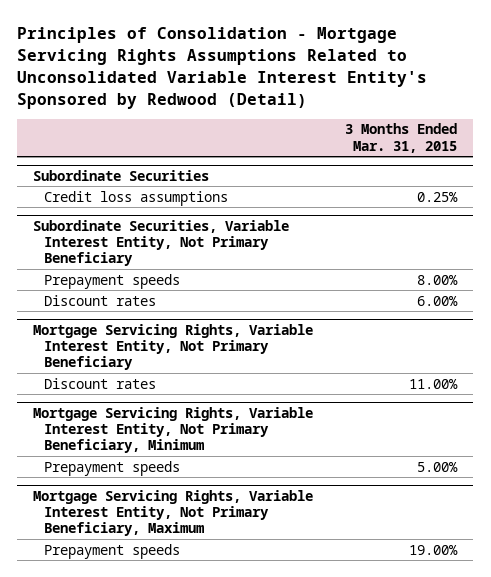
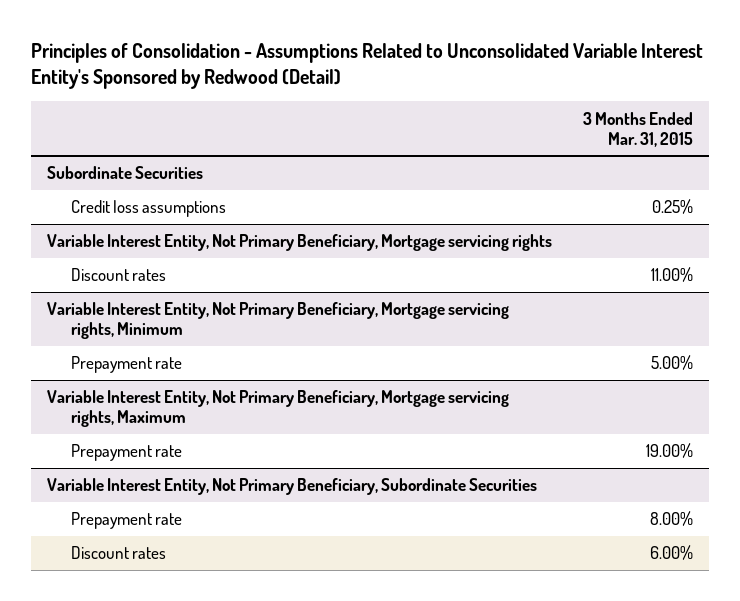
- Principles of Consolidation - Mortgage Servicing Rights Assumptions Related to Unconsolidated Variable Interest Entity's Sponsored by Redwood (Detail)
+ Principles of Consolidation - Assumptions Related to Unconsolidated Variable Interest Entity's Sponsored by Redwood (Detail)
- Subordinate Securities, Variable Interest Entity, Not Primary Beneficiary
- Prepayment speeds | 8.00%
- Discount rates | 6.00%
- Mortgage Servicing Rights, Variable Interest Entity, Not Primary Beneficiary
+ Variable Interest Entity, Not Primary Beneficiary, Mortgage servicing rights
- Mortgage Servicing Rights, Variable Interest Entity, Not Primary Beneficiary, Minimum
- Prepayment speeds | 5.00%
- Mortgage Servicing Rights, Variable Interest Entity, Not Primary Beneficiary, Maximum
- Prepayment speeds | 19.00%
+ Variable Interest Entity, Not Primary Beneficiary, Mortgage servicing rights, Minimum
+ Prepayment rate | 5.00%
+ Variable Interest Entity, Not Primary Beneficiary, Mortgage servicing rights, Maximum
+ Prepayment rate | 19.00%
+ Variable Interest Entity, Not Primary Beneficiary, Subordinate Securities
+ Prepayment rate | 8.00%
+ Discount rates | 6.00%

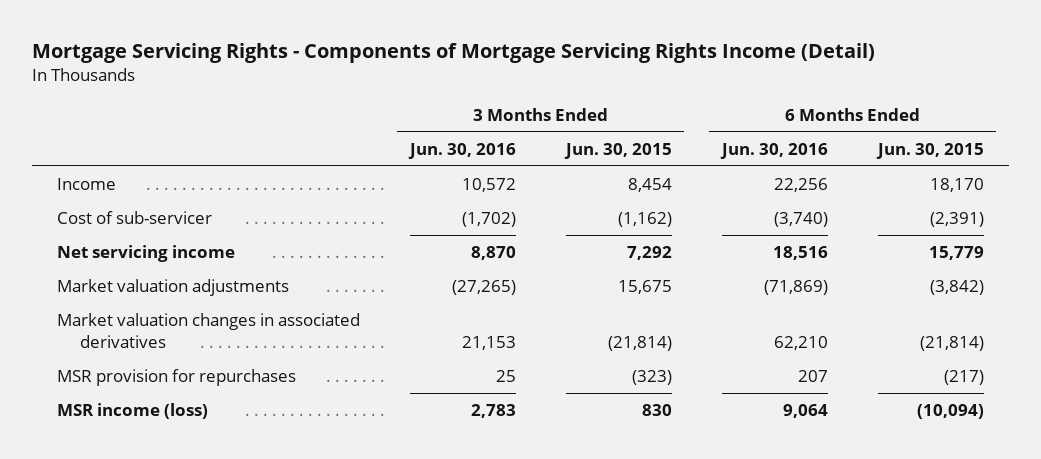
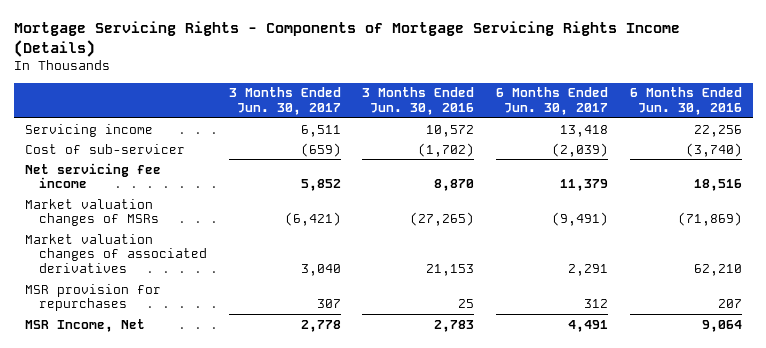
- Mortgage Servicing Rights - Components of Mortgage Servicing Rights Income (Detail)
+ Mortgage Servicing Rights - Components of Mortgage Servicing Rights Income (Details)
- | 3 Months Ended Jun. 30, 2016 | 3 Months Ended Jun. 30, 2015 | 6 Months Ended Jun. 30, 2016 | 6 Months Ended Jun. 30, 2015
+ | 3 Months Ended Jun. 30, 2017 | 3 Months Ended Jun. 30, 2016 | 6 Months Ended Jun. 30, 2017 | 6 Months Ended Jun. 30, 2016
- Income | 10,572 | 8,454 | 22,256 | 18,170
+ Servicing income | 6,511 | 10,572 | 13,418 | 22,256
- Net servicing income | 8,870 | 7,292 | 18,516 | 15,779
- Market valuation adjustments | (27,265) | 15,675 | (71,869) | (3,842)
- Market valuation changes in associated derivatives | 21,153 | (21,814) | 62,210 | (21,814)
+ Net servicing fee income | 5,852 | 8,870 | 11,379 | 18,516
+ Market valuation changes of MSRs | (6,421) | (27,265) | (9,491) | (71,869)
+ Market valuation changes of associated derivatives | 3,040 | 21,153 | 2,291 | 62,210
- MSR income (loss) | 2,783 | 830 | 9,064 | (10,094)
+ MSR Income, Net | 2,778 | 2,783 | 4,491 | 9,064

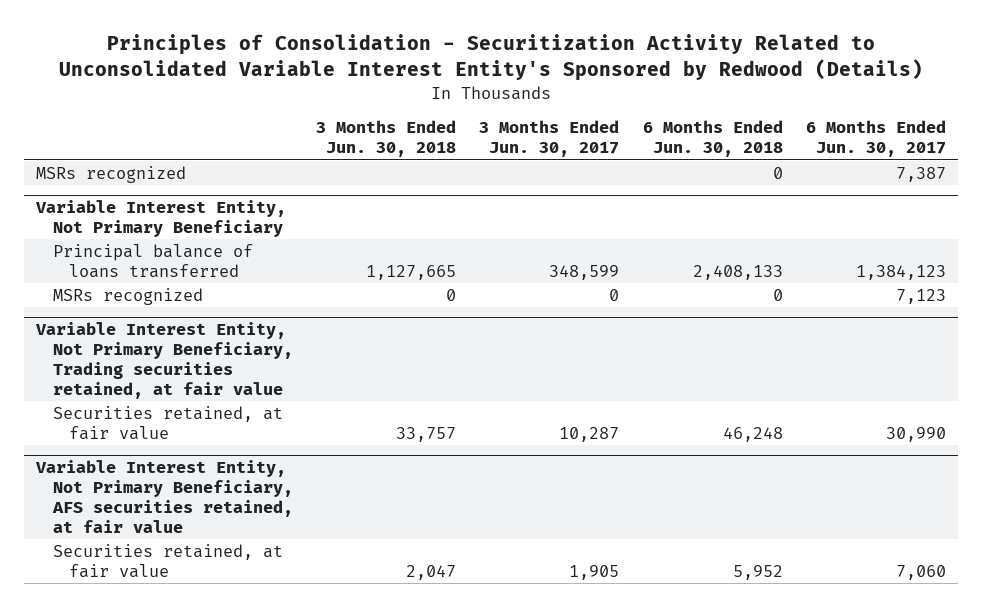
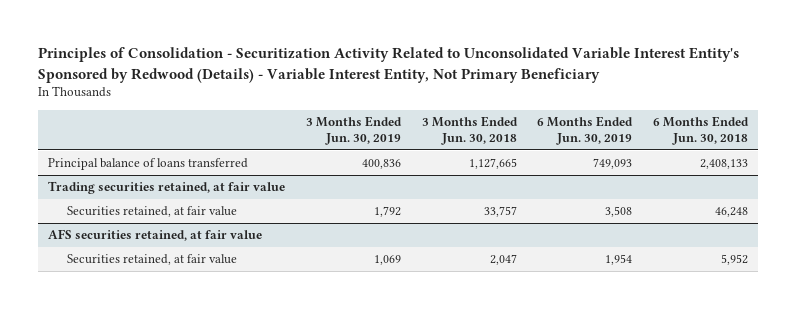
- Principles of Consolidation - Securitization Activity Related to Unconsolidated Variable Interest Entity's Sponsored by Redwood (Details)
+ Principles of Consolidation - Securitization Activity Related to Unconsolidated Variable Interest Entity's Sponsored by Redwood (Details) - Variable Interest Entity, Not Primary Beneficiary
- | 3 Months Ended Jun. 30, 2018 | 3 Months Ended Jun. 30, 2017 | 6 Months Ended Jun. 30, 2018 | 6 Months Ended Jun. 30, 2017
+ | 3 Months Ended Jun. 30, 2019 | 3 Months Ended Jun. 30, 2018 | 6 Months Ended Jun. 30, 2019 | 6 Months Ended Jun. 30, 2018
- MSRs recognized | | | 0 | 7,387
- Variable Interest Entity, Not Primary Beneficiary
- MSRs recognized | 0 | 0 | 0 | 7,123
- Variable Interest Entity, Not Primary Beneficiary, Trading securities retained, at fair value
+ Trading securities retained, at fair value
- Variable Interest Entity, Not Primary Beneficiary, AFS securities retained, at fair value
+ AFS securities retained, at fair value

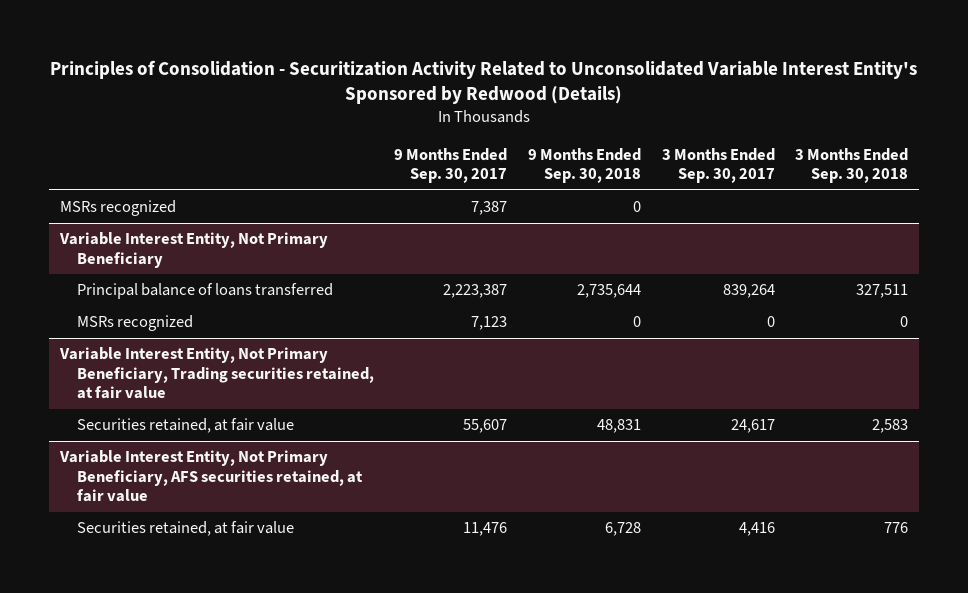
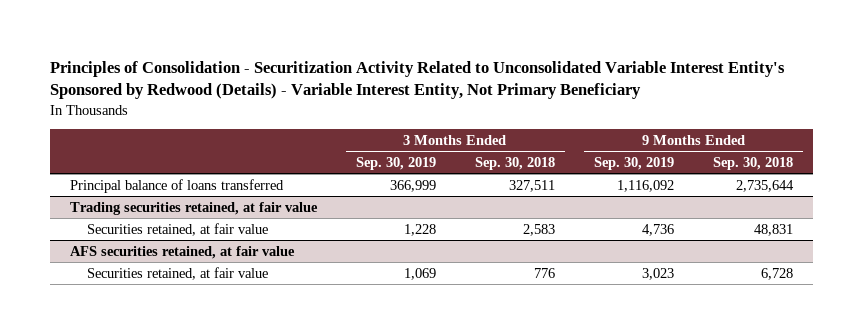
- Principles of Consolidation - Securitization Activity Related to Unconsolidated Variable Interest Entity's Sponsored by Redwood (Details)
+ Principles of Consolidation - Securitization Activity Related to Unconsolidated Variable Interest Entity's Sponsored by Redwood (Details) - Variable Interest Entity, Not Primary Beneficiary
- | 9 Months Ended Sep. 30, 2017 | 9 Months Ended Sep. 30, 2018 | 3 Months Ended Sep. 30, 2017 | 3 Months Ended Sep. 30, 2018
+ | 3 Months Ended Sep. 30, 2019 | 3 Months Ended Sep. 30, 2018 | 9 Months Ended Sep. 30, 2019 | 9 Months Ended Sep. 30, 2018
- MSRs recognized | 7,387 | 0 | |
- Variable Interest Entity, Not Primary Beneficiary
- MSRs recognized | 7,123 | 0 | 0 | 0
- Variable Interest Entity, Not Primary Beneficiary, Trading securities retained, at fair value
+ Trading securities retained, at fair value
- Variable Interest Entity, Not Primary Beneficiary, AFS securities retained, at fair value
+ AFS securities retained, at fair value

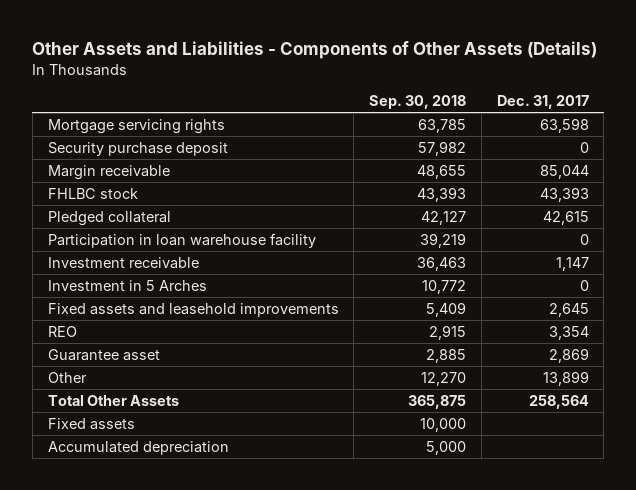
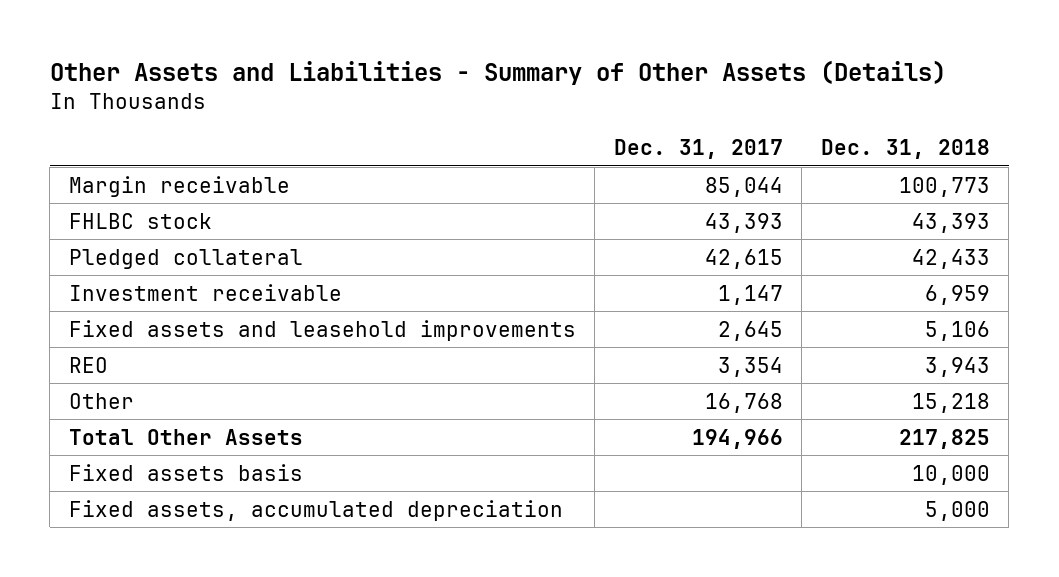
- Other Assets and Liabilities - Components of Other Assets (Details)
+ Other Assets and Liabilities - Summary of Other Assets (Details)
- | Sep. 30, 2018 | Dec. 31, 2017
+ | Dec. 31, 2017 | Dec. 31, 2018
- Mortgage servicing rights | 63,785 | 63,598
- Security purchase deposit | 57,982 | 0
- Participation in loan warehouse facility | 39,219 | 0
- Investment in 5 Arches | 10,772 | 0
- Guarantee asset | 2,885 | 2,869
- Other | 12,270 | 13,899
- Total Other Assets | 365,875 | 258,564
- Fixed assets | 10,000 |
- Accumulated depreciation | 5,000 |
+ Other | 16,768 | 15,218
+ Total Other Assets | 194,966 | 217,825
+ Fixed assets basis | | 10,000
+ Fixed assets, accumulated depreciation | | 5,000

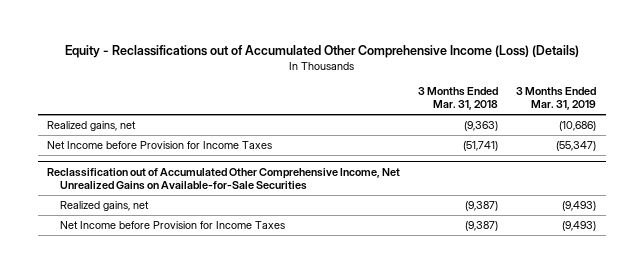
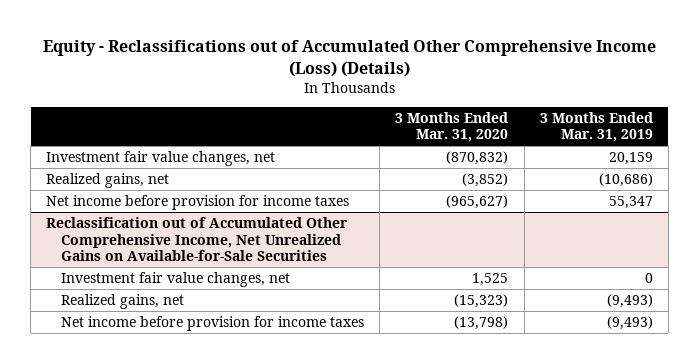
- | 3 Months Ended Mar. 31, 2018 | 3 Months Ended Mar. 31, 2019
+ | 3 Months Ended Mar. 31, 2020 | 3 Months Ended Mar. 31, 2019
+ Investment fair value changes, net | (870,832) | 20,159
- Net Income before Provision for Income Taxes | (51,741) | (55,347)
+ Net income before provision for income taxes | (965,627) | 55,347
@ Reclassification out of Accumulated Other Comprehensive Income, Net Unrealized Gains on Available-for-Sale Securities
+ Investment fair value changes, net | 1,525 | 0
- Net Income before Provision for Income Taxes | (9,387) | (9,493)
+ Net income before provision for income taxes | (13,798) | (9,493)

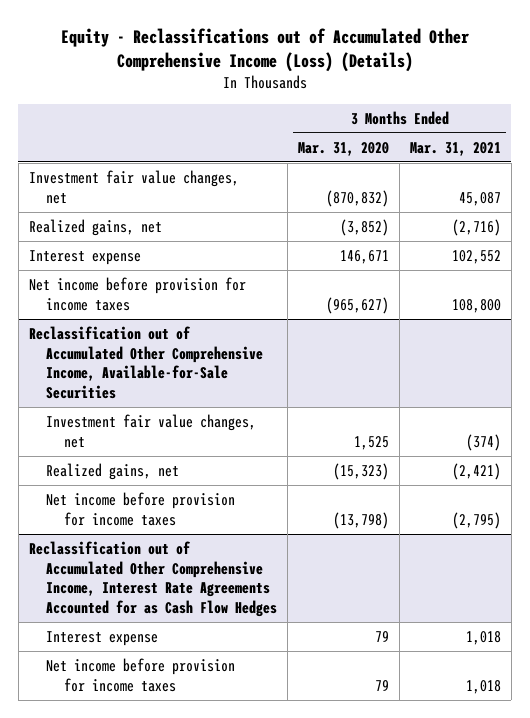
- | 3 Months Ended Mar. 31, 2020 | 3 Months Ended Mar. 31, 2019
+ | 3 Months Ended Mar. 31, 2020 | 3 Months Ended Mar. 31, 2021
+ Interest expense | 146,671 | 102,552
- Reclassification out of Accumulated Other Comprehensive Income, Net Unrealized Gains on Available-for-Sale Securities
+ Reclassification out of Accumulated Other Comprehensive Income, Available-for-Sale Securities
+ Reclassification out of Accumulated Other Comprehensive Income, Interest Rate Agreements Accounted for as Cash Flow Hedges
+ Interest expense | 79 | 1,018
+ Net income before provision for income taxes | 79 | 1,018

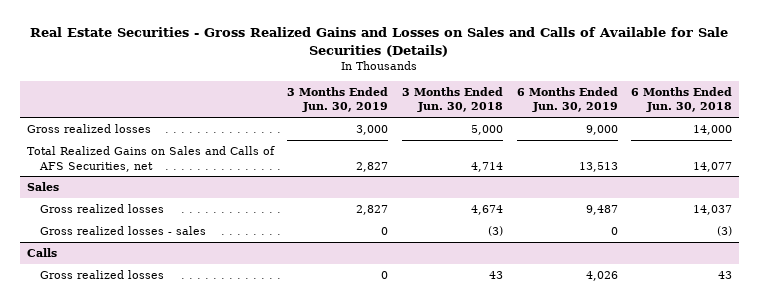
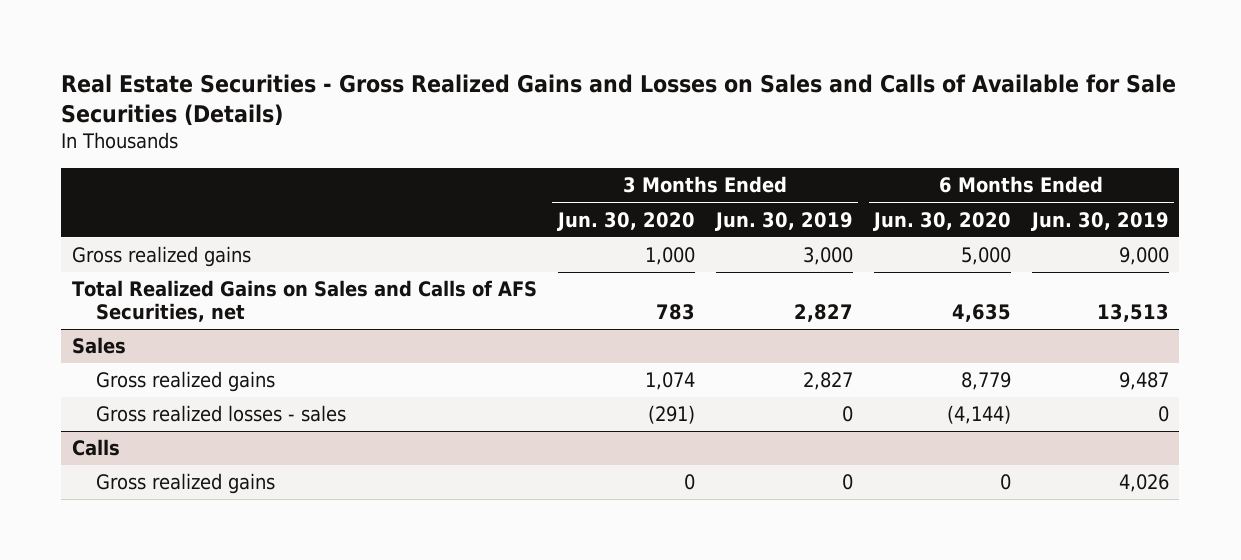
- | 3 Months Ended Jun. 30, 2019 | 3 Months Ended Jun. 30, 2018 | 6 Months Ended Jun. 30, 2019 | 6 Months Ended Jun. 30, 2018
+ | 3 Months Ended Jun. 30, 2020 | 3 Months Ended Jun. 30, 2019 | 6 Months Ended Jun. 30, 2020 | 6 Months Ended Jun. 30, 2019
- Gross realized losses | 3,000 | 5,000 | 9,000 | 14,000
+ Gross realized gains | 1,000 | 3,000 | 5,000 | 9,000
@ Sales
- Gross realized losses | 2,827 | 4,674 | 9,487 | 14,037
+ Gross realized gains | 1,074 | 2,827 | 8,779 | 9,487
@ Calls
- Gross realized losses | 0 | 43 | 4,026 | 43
+ Gross realized gains | 0 | 0 | 0 | 4,026

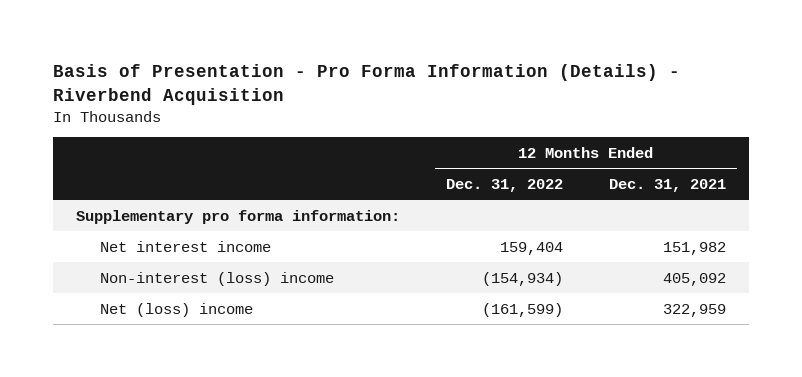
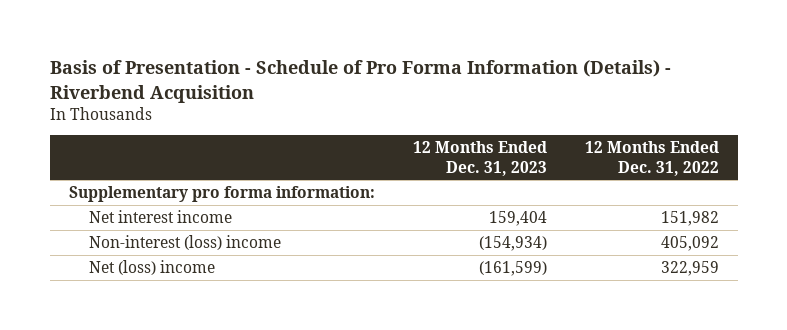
- Basis of Presentation - Pro Forma Information (Details) - Riverbend Acquisition
+ Basis of Presentation - Schedule of Pro Forma Information (Details) - Riverbend Acquisition
- | 12 Months Ended Dec. 31, 2022 | 12 Months Ended Dec. 31, 2021
+ | 12 Months Ended Dec. 31, 2023 | 12 Months Ended Dec. 31, 2022
- Net interest income | 159,404 | 151,982
- Non-interest (loss) income | (154,934) | 405,092
- Net (loss) income | (161,599) | 322,959
+ Net interest income | 159,404 | 151,982
+ Non-interest (loss) income | (154,934) | 405,092
+ Net (loss) income | (161,599) | 322,959

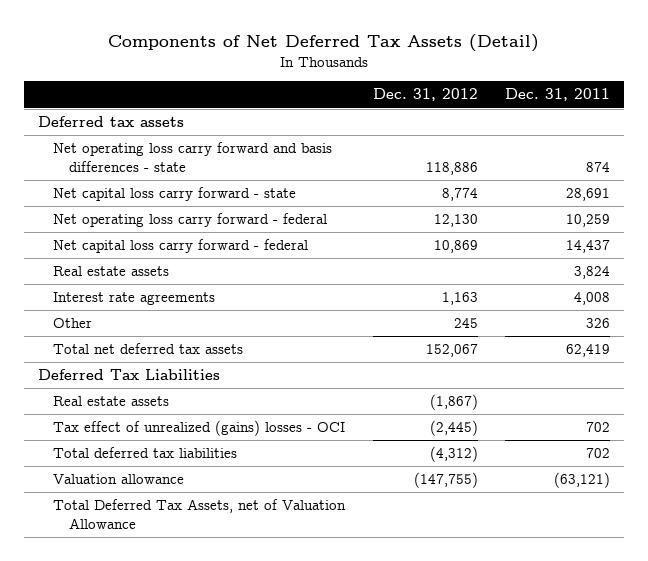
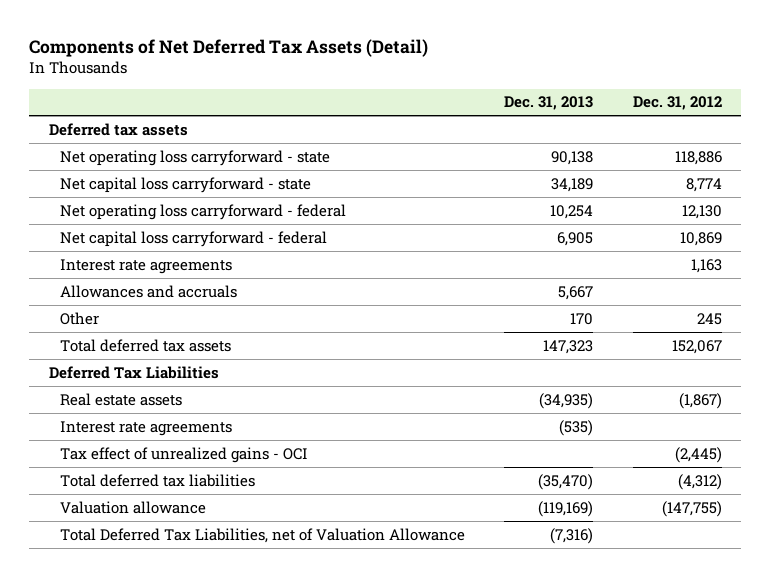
- | Dec. 31, 2012 | Dec. 31, 2011
+ | Dec. 31, 2013 | Dec. 31, 2012
- Net operating loss carry forward and basis differences - state | 118,886 | 874
- Net capital loss carry forward - state | 8,774 | 28,691
- Net operating loss carry forward - federal | 12,130 | 10,259
- Net capital loss carry forward - federal | 10,869 | 14,437
- Real estate assets | | 3,824
+ Net operating loss carryforward - state | 90,138 | 118,886
+ Net capital loss carryforward - state | 34,189 | 8,774
+ Net operating loss carryforward - federal | 10,254 | 12,130
+ Net capital loss carryforward - federal | 6,905 | 10,869
+ Allowances and accruals | 5,667 |
- Total net deferred tax assets | 152,067 | 62,419
+ Total deferred tax assets | 147,323 | 152,067
- Tax effect of unrealized (gains) losses - OCI | (2,445) | 702
+ Interest rate agreements | (535) |
+ Tax effect of unrealized gains - OCI | | (2,445)
- Total Deferred Tax Assets, net of Valuation Allowance
+ Total Deferred Tax Liabilities, net of Valuation Allowance | (7,316) |

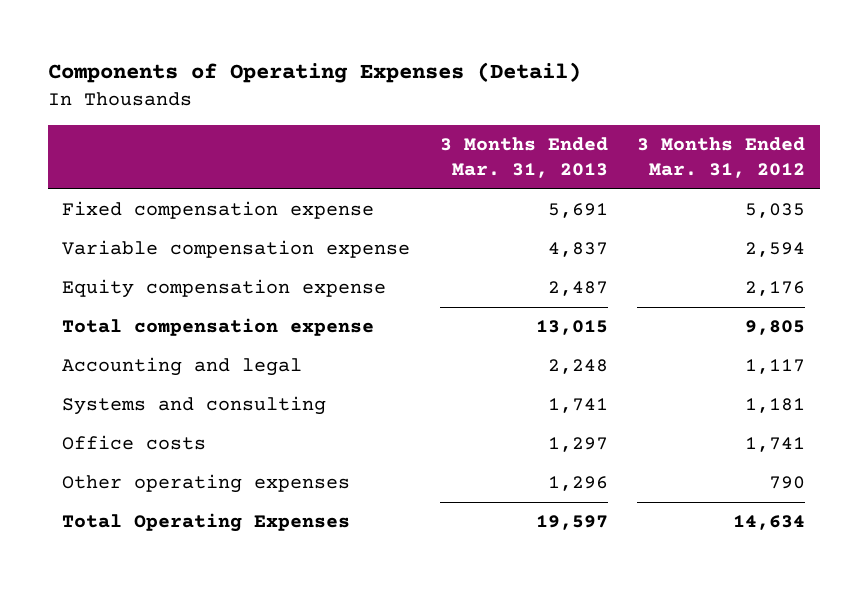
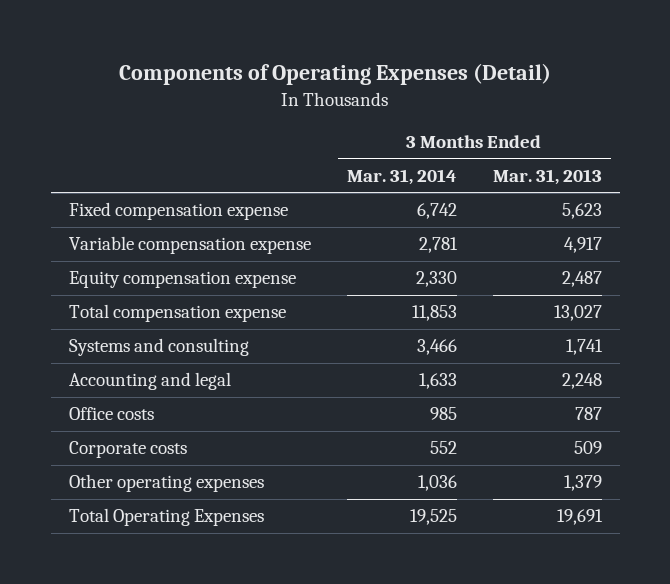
- | 3 Months Ended Mar. 31, 2013 | 3 Months Ended Mar. 31, 2012
+ | 3 Months Ended Mar. 31, 2014 | 3 Months Ended Mar. 31, 2013
- Fixed compensation expense | 5,691 | 5,035
- Variable compensation expense | 4,837 | 2,594
+ Fixed compensation expense | 6,742 | 5,623
+ Variable compensation expense | 2,781 | 4,917
- Total compensation expense | 13,015 | 9,805
+ Total compensation expense | 11,853 | 13,027
- Office costs | 1,297 | 1,741
- Other operating expenses | 1,296 | 790
- Total Operating Expenses | 19,597 | 14,634
moved down: Accounting and legal | 1,633 | 2,248
+ Office costs | 985 | 787
+ Corporate costs | 552 | 509
+ Other operating expenses | 1,036 | 1,379
+ Total Operating Expenses | 19,525 | 19,691

